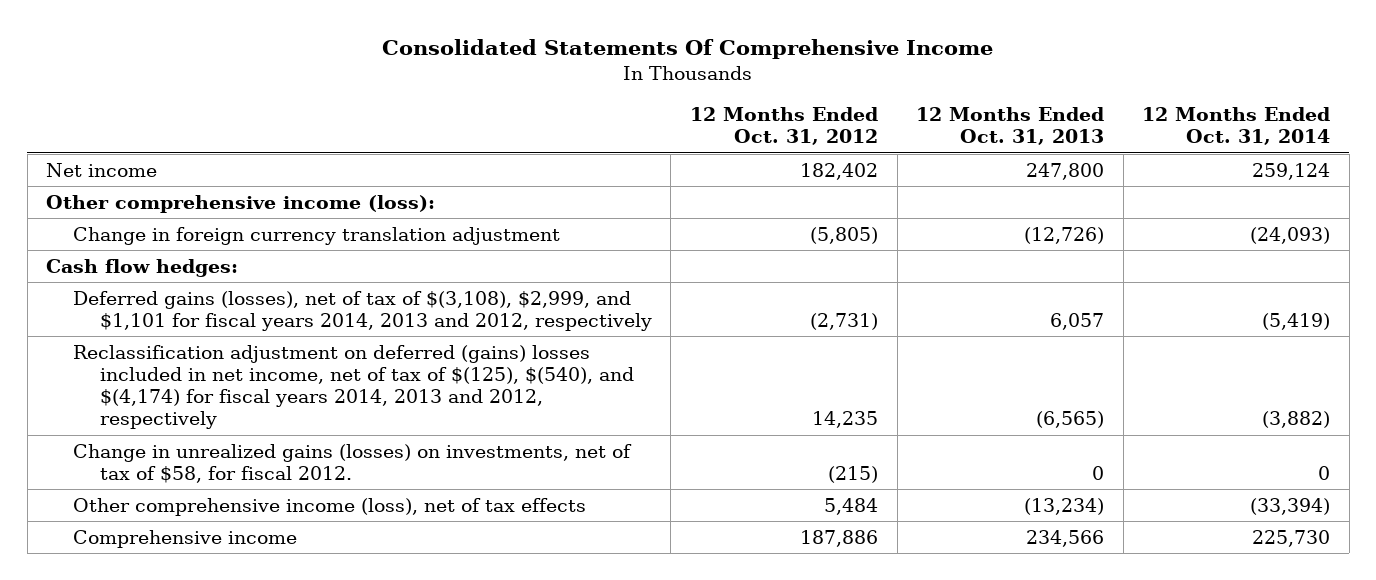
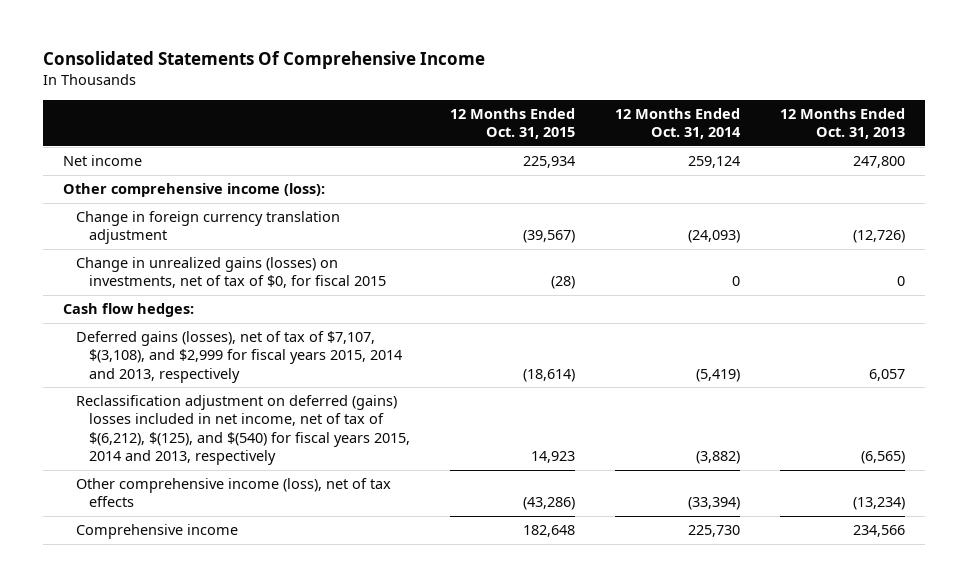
- | 12 Months Ended Oct. 31, 2012 | 12 Months Ended Oct. 31, 2013 | 12 Months Ended Oct. 31, 2014
+ | 12 Months Ended Oct. 31, 2015 | 12 Months Ended Oct. 31, 2014 | 12 Months Ended Oct. 31, 2013
+ Change in unrealized gains (losses) on investments, net of tax of $0, for fiscal 2015 | (28) | 0 | 0
- Deferred gains (losses), net of tax of $(3,108), $2,999, and $1,101 for fiscal years 2014, 2013 and 2012, respectively | (2,731) | 6,057 | (5,419)
- Reclassification adjustment on deferred (gains) losses included in net income, net of tax of $(125), $(540), and $(4,174) for fiscal years 2014, 2013 and 2012, respectively | 14,235 | (6,565) | (3,882)
- Change in unrealized gains (losses) on investments, net of tax of $58, for fiscal 2012. | (215) | 0 | 0
+ Deferred gains (losses), net of tax of $7,107, $(3,108), and $2,999 for fiscal years 2015, 2014 and 2013, respectively | (18,614) | (5,419) | 6,057
+ Reclassification adjustment on deferred (gains) losses included in net income, net of tax of $(6,212), $(125), and $(540) for fiscal years 2015, 2014 and 2013, respectively | 14,923 | (3,882) | (6,565)

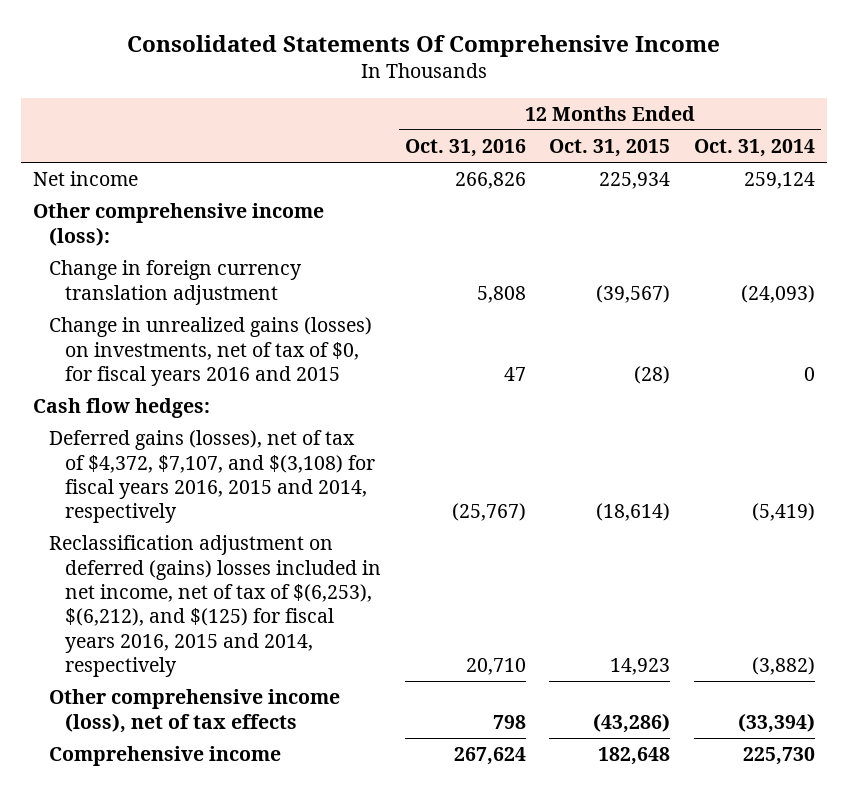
- | 12 Months Ended Oct. 31, 2015 | 12 Months Ended Oct. 31, 2014 | 12 Months Ended Oct. 31, 2013
+ | 12 Months Ended Oct. 31, 2016 | 12 Months Ended Oct. 31, 2015 | 12 Months Ended Oct. 31, 2014
- Change in unrealized gains (losses) on investments, net of tax of $0, for fiscal 2015 | (28) | 0 | 0
+ Change in unrealized gains (losses) on investments, net of tax of $0, for fiscal years 2016 and 2015 | 47 | (28) | 0
- Deferred gains (losses), net of tax of $7,107, $(3,108), and $2,999 for fiscal years 2015, 2014 and 2013, respectively | (18,614) | (5,419) | 6,057
- Reclassification adjustment on deferred (gains) losses included in net income, net of tax of $(6,212), $(125), and $(540) for fiscal years 2015, 2014 and 2013, respectively | 14,923 | (3,882) | (6,565)
+ Deferred gains (losses), net of tax of $4,372, $7,107, and $(3,108) for fiscal years 2016, 2015 and 2014, respectively | (25,767) | (18,614) | (5,419)
+ Reclassification adjustment on deferred (gains) losses included in net income, net of tax of $(6,253), $(6,212), and $(125) for fiscal years 2016, 2015 and 2014, respectively | 20,710 | 14,923 | (3,882)

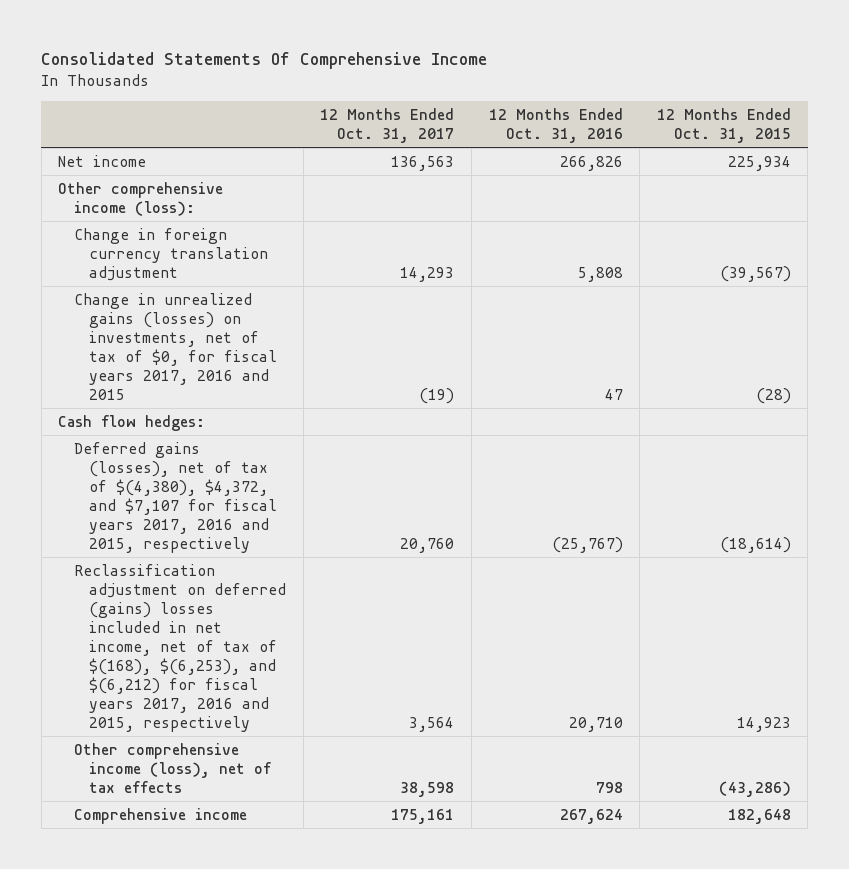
- | 12 Months Ended Oct. 31, 2016 | 12 Months Ended Oct. 31, 2015 | 12 Months Ended Oct. 31, 2014
+ | 12 Months Ended Oct. 31, 2017 | 12 Months Ended Oct. 31, 2016 | 12 Months Ended Oct. 31, 2015
- Change in unrealized gains (losses) on investments, net of tax of $0, for fiscal years 2016 and 2015 | 47 | (28) | 0
+ Change in unrealized gains (losses) on investments, net of tax of $0, for fiscal years 2017, 2016 and 2015 | (19) | 47 | (28)
- Deferred gains (losses), net of tax of $4,372, $7,107, and $(3,108) for fiscal years 2016, 2015 and 2014, respectively | (25,767) | (18,614) | (5,419)
- Reclassification adjustment on deferred (gains) losses included in net income, net of tax of $(6,253), $(6,212), and $(125) for fiscal years 2016, 2015 and 2014, respectively | 20,710 | 14,923 | (3,882)
+ Deferred gains (losses), net of tax of $(4,380), $4,372, and $7,107 for fiscal years 2017, 2016 and 2015, respectively | 20,760 | (25,767) | (18,614)
+ Reclassification adjustment on deferred (gains) losses included in net income, net of tax of $(168), $(6,253), and $(6,212) for fiscal years 2017, 2016 and 2015, respectively | 3,564 | 20,710 | 14,923

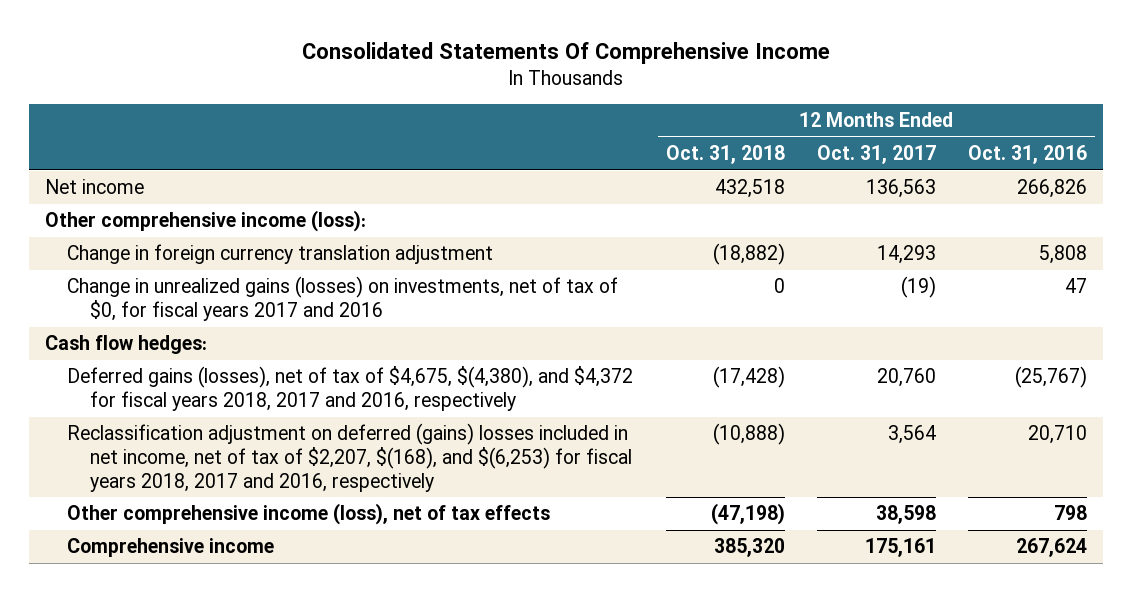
- | 12 Months Ended Oct. 31, 2017 | 12 Months Ended Oct. 31, 2016 | 12 Months Ended Oct. 31, 2015
+ | 12 Months Ended Oct. 31, 2018 | 12 Months Ended Oct. 31, 2017 | 12 Months Ended Oct. 31, 2016
- Change in unrealized gains (losses) on investments, net of tax of $0, for fiscal years 2017, 2016 and 2015 | (19) | 47 | (28)
+ Change in unrealized gains (losses) on investments, net of tax of $0, for fiscal years 2017 and 2016 | 0 | (19) | 47
- Deferred gains (losses), net of tax of $(4,380), $4,372, and $7,107 for fiscal years 2017, 2016 and 2015, respectively | 20,760 | (25,767) | (18,614)
- Reclassification adjustment on deferred (gains) losses included in net income, net of tax of $(168), $(6,253), and $(6,212) for fiscal years 2017, 2016 and 2015, respectively | 3,564 | 20,710 | 14,923
+ Deferred gains (losses), net of tax of $4,675, $(4,380), and $4,372 for fiscal years 2018, 2017 and 2016, respectively | (17,428) | 20,760 | (25,767)
+ Reclassification adjustment on deferred (gains) losses included in net income, net of tax of $2,207, $(168), and $(6,253) for fiscal years 2018, 2017 and 2016, respectively | (10,888) | 3,564 | 20,710

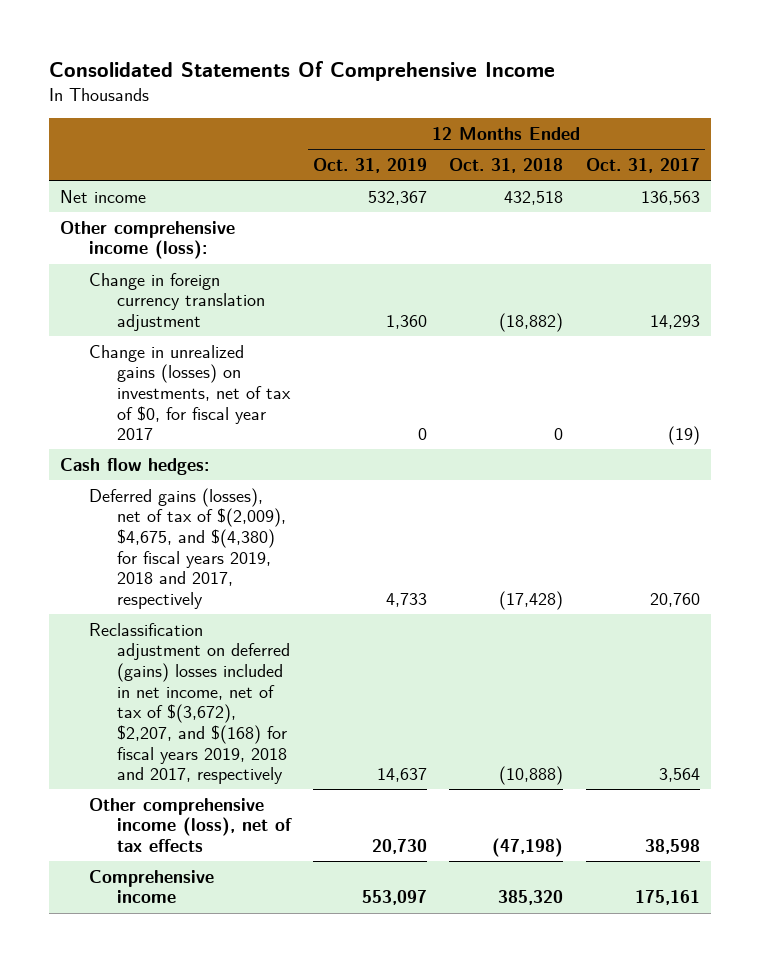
- | 12 Months Ended Oct. 31, 2018 | 12 Months Ended Oct. 31, 2017 | 12 Months Ended Oct. 31, 2016
+ | 12 Months Ended Oct. 31, 2019 | 12 Months Ended Oct. 31, 2018 | 12 Months Ended Oct. 31, 2017
- Change in unrealized gains (losses) on investments, net of tax of $0, for fiscal years 2017 and 2016 | 0 | (19) | 47
+ Change in unrealized gains (losses) on investments, net of tax of $0, for fiscal year 2017 | 0 | 0 | (19)
- Deferred gains (losses), net of tax of $4,675, $(4,380), and $4,372 for fiscal years 2018, 2017 and 2016, respectively | (17,428) | 20,760 | (25,767)
- Reclassification adjustment on deferred (gains) losses included in net income, net of tax of $2,207, $(168), and $(6,253) for fiscal years 2018, 2017 and 2016, respectively | (10,888) | 3,564 | 20,710
+ Deferred gains (losses), net of tax of $(2,009), $4,675, and $(4,380) for fiscal years 2019, 2018 and 2017, respectively | 4,733 | (17,428) | 20,760
+ Reclassification adjustment on deferred (gains) losses included in net income, net of tax of $(3,672), $2,207, and $(168) for fiscal years 2019, 2018 and 2017, respectively | 14,637 | (10,888) | 3,564

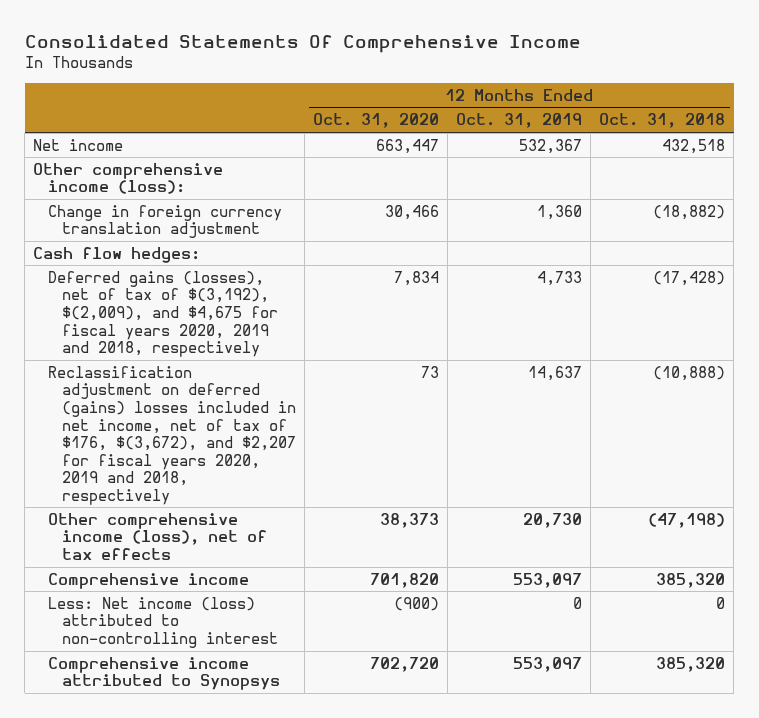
- | 12 Months Ended Oct. 31, 2019 | 12 Months Ended Oct. 31, 2018 | 12 Months Ended Oct. 31, 2017
+ | 12 Months Ended Oct. 31, 2020 | 12 Months Ended Oct. 31, 2019 | 12 Months Ended Oct. 31, 2018
- Change in unrealized gains (losses) on investments, net of tax of $0, for fiscal year 2017 | 0 | 0 | (19)
- Deferred gains (losses), net of tax of $(2,009), $4,675, and $(4,380) for fiscal years 2019, 2018 and 2017, respectively | 4,733 | (17,428) | 20,760
- Reclassification adjustment on deferred (gains) losses included in net income, net of tax of $(3,672), $2,207, and $(168) for fiscal years 2019, 2018 and 2017, respectively | 14,637 | (10,888) | 3,564
+ Deferred gains (losses), net of tax of $(3,192), $(2,009), and $4,675 for fiscal years 2020, 2019 and 2018, respectively | 7,834 | 4,733 | (17,428)
+ Reclassification adjustment on deferred (gains) losses included in net income, net of tax of $176, $(3,672), and $2,207 for fiscal years 2020, 2019 and 2018, respectively | 73 | 14,637 | (10,888)
+ Less: Net income (loss) attributed to non-controlling interest | (900) | 0 | 0
+ Comprehensive income attributed to Synopsys | 702,720 | 553,097 | 385,320

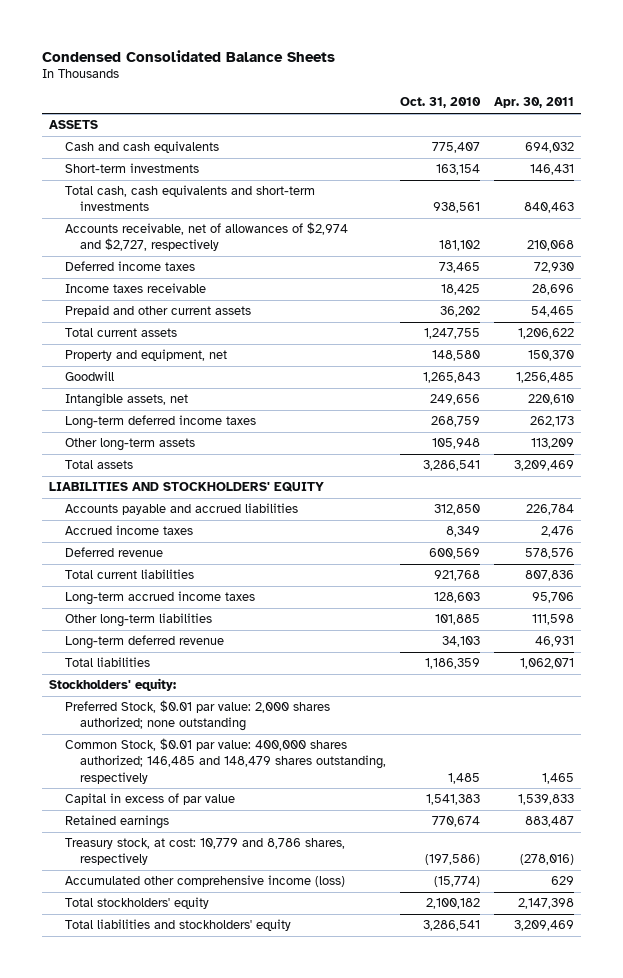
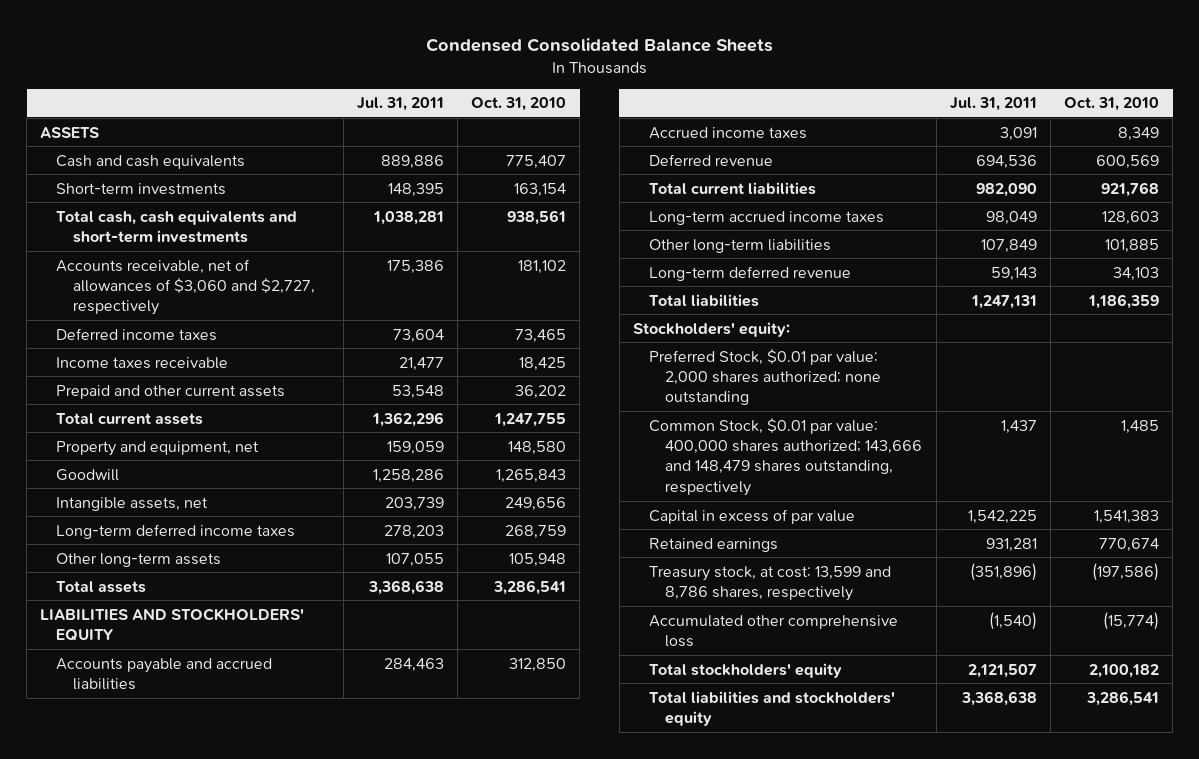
- | Oct. 31, 2010 | Apr. 30, 2011
+ | Jul. 31, 2011 | Oct. 31, 2010
- Accounts receivable, net of allowances of $2,974 and $2,727, respectively | 181,102 | 210,068
+ Accounts receivable, net of allowances of $3,060 and $2,727, respectively | 175,386 | 181,102
- Common Stock, $0.01 par value: 400,000 shares authorized; 146,485 and 148,479 shares outstanding, respectively | 1,485 | 1,465
+ Common Stock, $0.01 par value: 400,000 shares authorized; 143,666 and 148,479 shares outstanding, respectively | 1,437 | 1,485
- Treasury stock, at cost: 10,779 and 8,786 shares, respectively | (197,586) | (278,016)
- Accumulated other comprehensive income (loss) | (15,774) | 629
+ Treasury stock, at cost: 13,599 and 8,786 shares, respectively | (351,896) | (197,586)
+ Accumulated other comprehensive loss | (1,540) | (15,774)

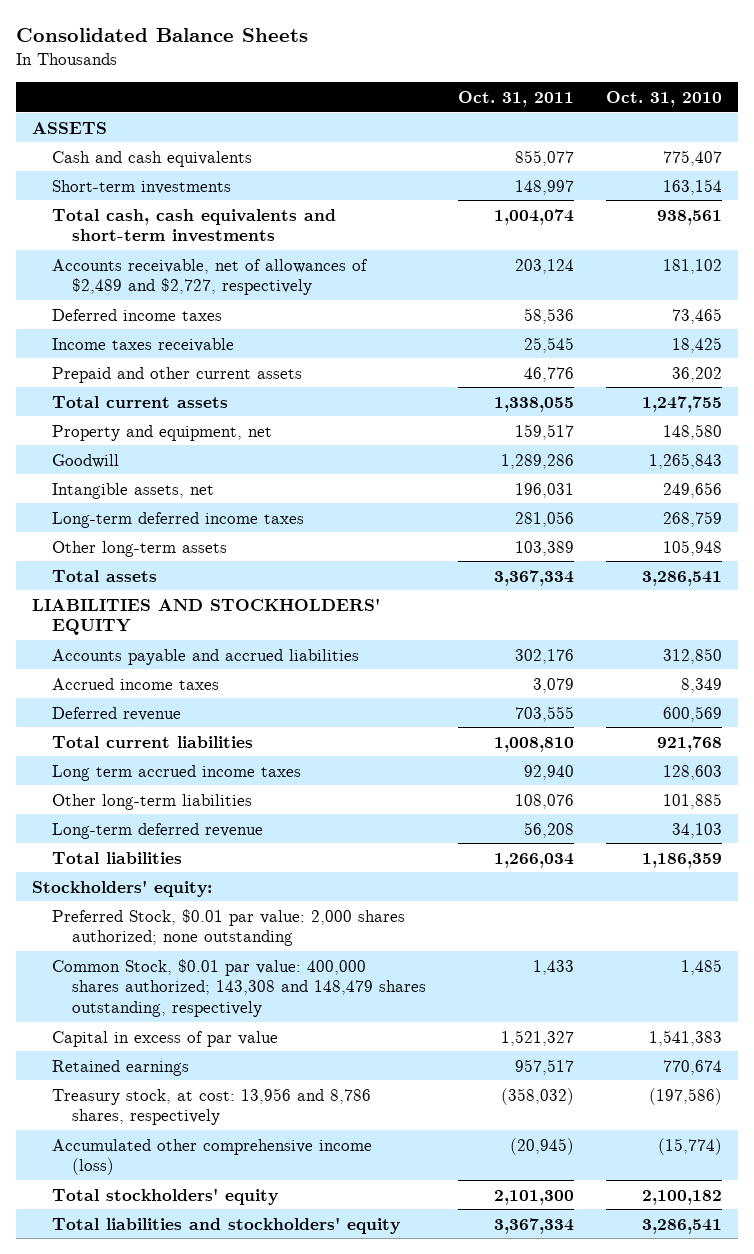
- Condensed Consolidated Balance Sheets
+ Consolidated Balance Sheets
- | Jul. 31, 2011 | Oct. 31, 2010
+ | Oct. 31, 2011 | Oct. 31, 2010
- Accounts receivable, net of allowances of $3,060 and $2,727, respectively | 175,386 | 181,102
+ Accounts receivable, net of allowances of $2,489 and $2,727, respectively | 203,124 | 181,102
- Long-term accrued income taxes | 98,049 | 128,603
+ Long term accrued income taxes | 92,940 | 128,603
- Common Stock, $0.01 par value: 400,000 shares authorized; 143,666 and 148,479 shares outstanding, respectively | 1,437 | 1,485
+ Common Stock, $0.01 par value: 400,000 shares authorized; 143,308 and 148,479 shares outstanding, respectively | 1,433 | 1,485
- Treasury stock, at cost: 13,599 and 8,786 shares, respectively | (351,896) | (197,586)
- Accumulated other comprehensive loss | (1,540) | (15,774)
+ Treasury stock, at cost: 13,956 and 8,786 shares, respectively | (358,032) | (197,586)
+ Accumulated other comprehensive income (loss) | (20,945) | (15,774)

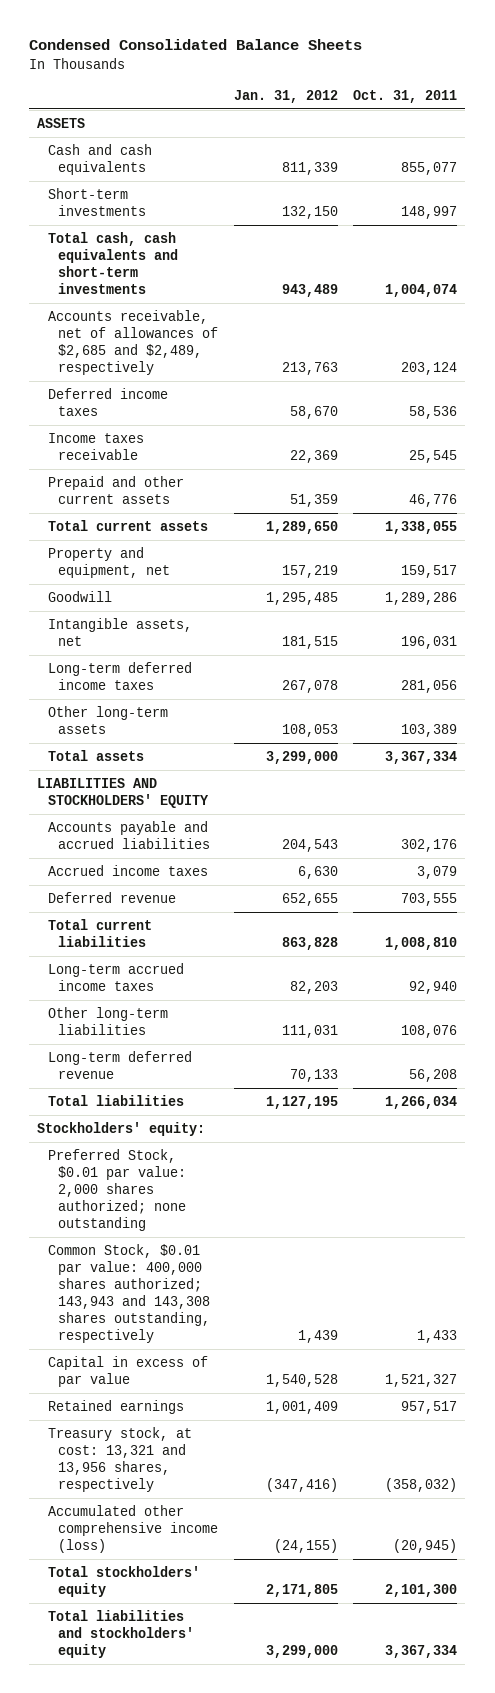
- Consolidated Balance Sheets
+ Condensed Consolidated Balance Sheets
- | Oct. 31, 2011 | Oct. 31, 2010
+ | Jan. 31, 2012 | Oct. 31, 2011
- Accounts receivable, net of allowances of $2,489 and $2,727, respectively | 203,124 | 181,102
+ Accounts receivable, net of allowances of $2,685 and $2,489, respectively | 213,763 | 203,124
- Long term accrued income taxes | 92,940 | 128,603
+ Long-term accrued income taxes | 82,203 | 92,940
- Common Stock, $0.01 par value: 400,000 shares authorized; 143,308 and 148,479 shares outstanding, respectively | 1,433 | 1,485
+ Common Stock, $0.01 par value: 400,000 shares authorized; 143,943 and 143,308 shares outstanding, respectively | 1,439 | 1,433
- Treasury stock, at cost: 13,956 and 8,786 shares, respectively | (358,032) | (197,586)
+ Treasury stock, at cost: 13,321 and 13,956 shares, respectively | (347,416) | (358,032)

